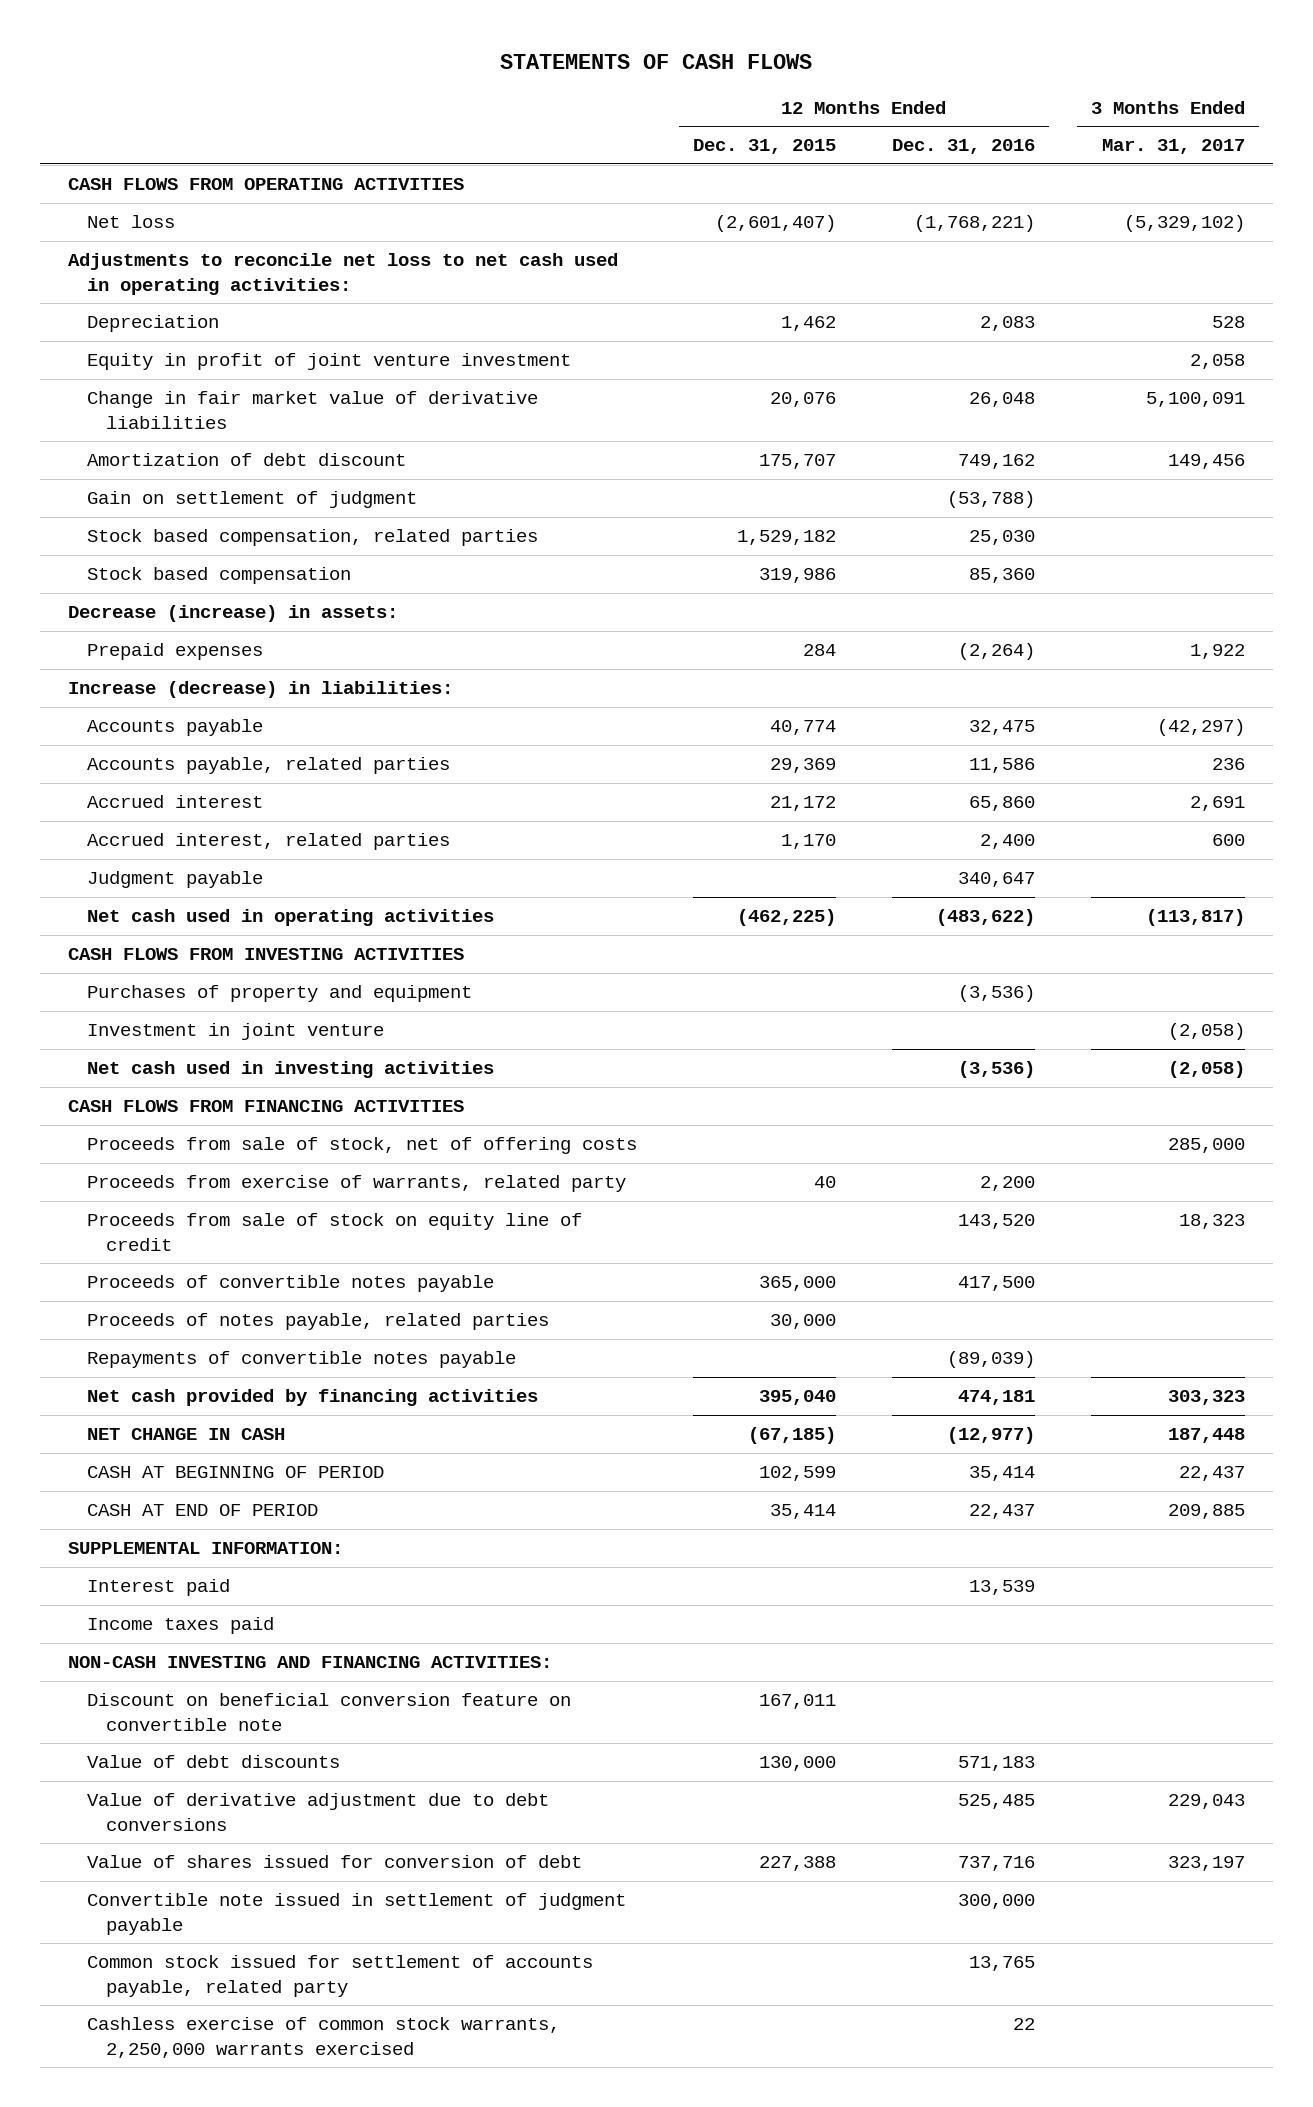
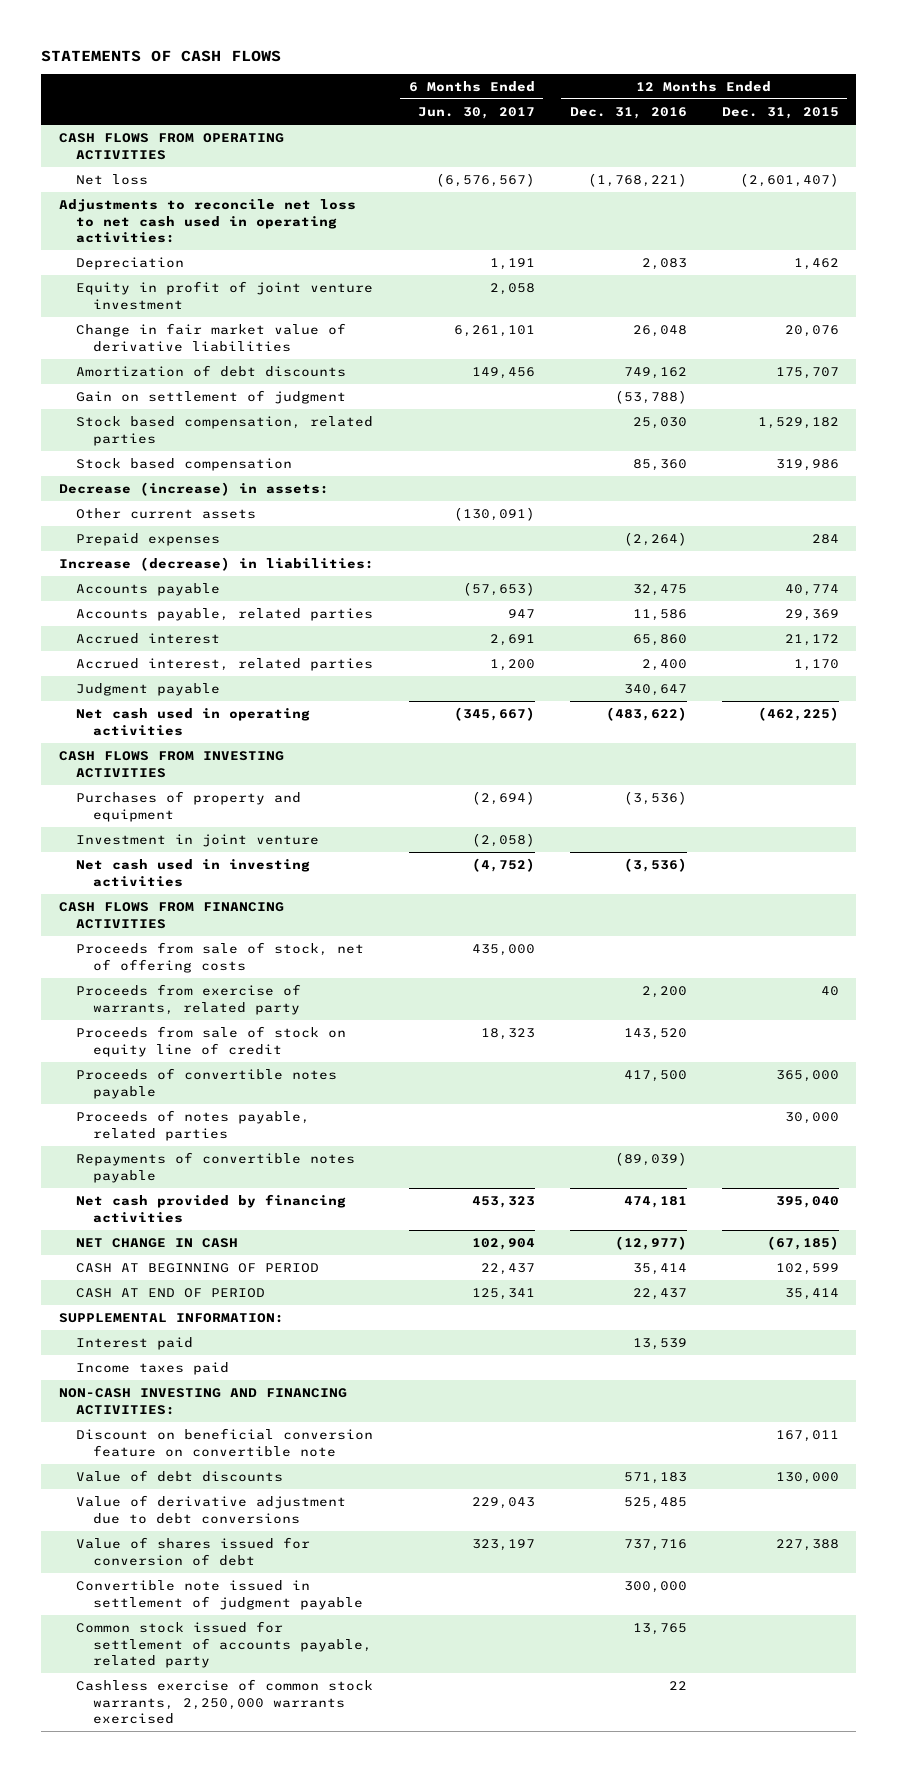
- | 12 Months Ended Dec. 31, 2015 | 12 Months Ended Dec. 31, 2016 | 3 Months Ended Mar. 31, 2017
+ | 6 Months Ended Jun. 30, 2017 | 12 Months Ended Dec. 31, 2016 | 12 Months Ended Dec. 31, 2015
- Amortization of debt discount | 175,707 | 749,162 | 149,456
+ Amortization of debt discounts | 149,456 | 749,162 | 175,707
+ Other current assets | (130,091) | |

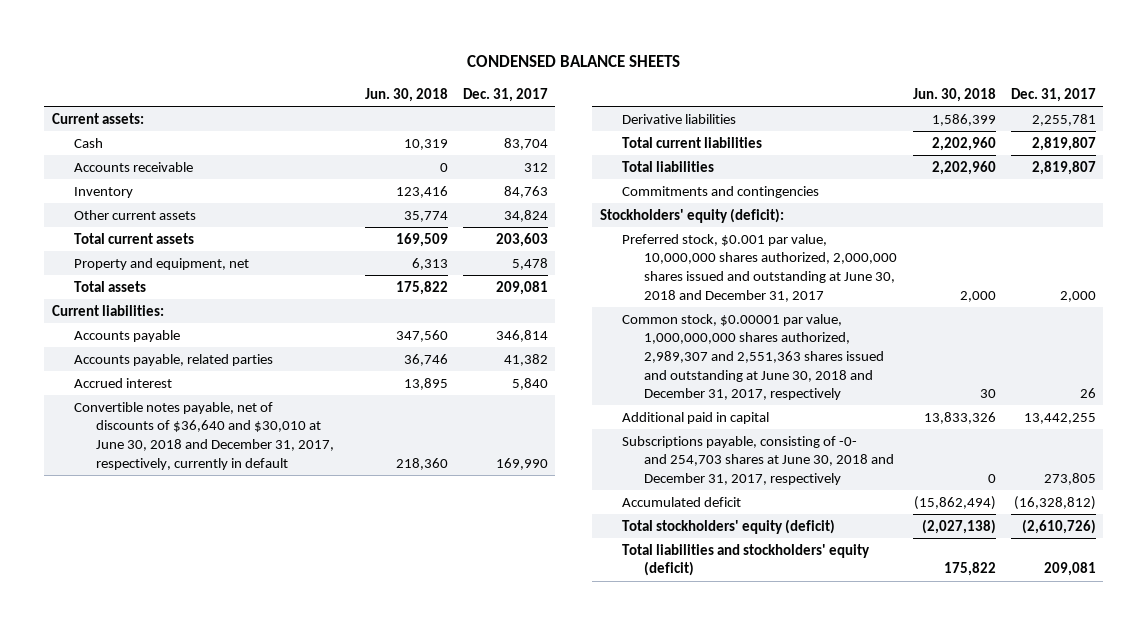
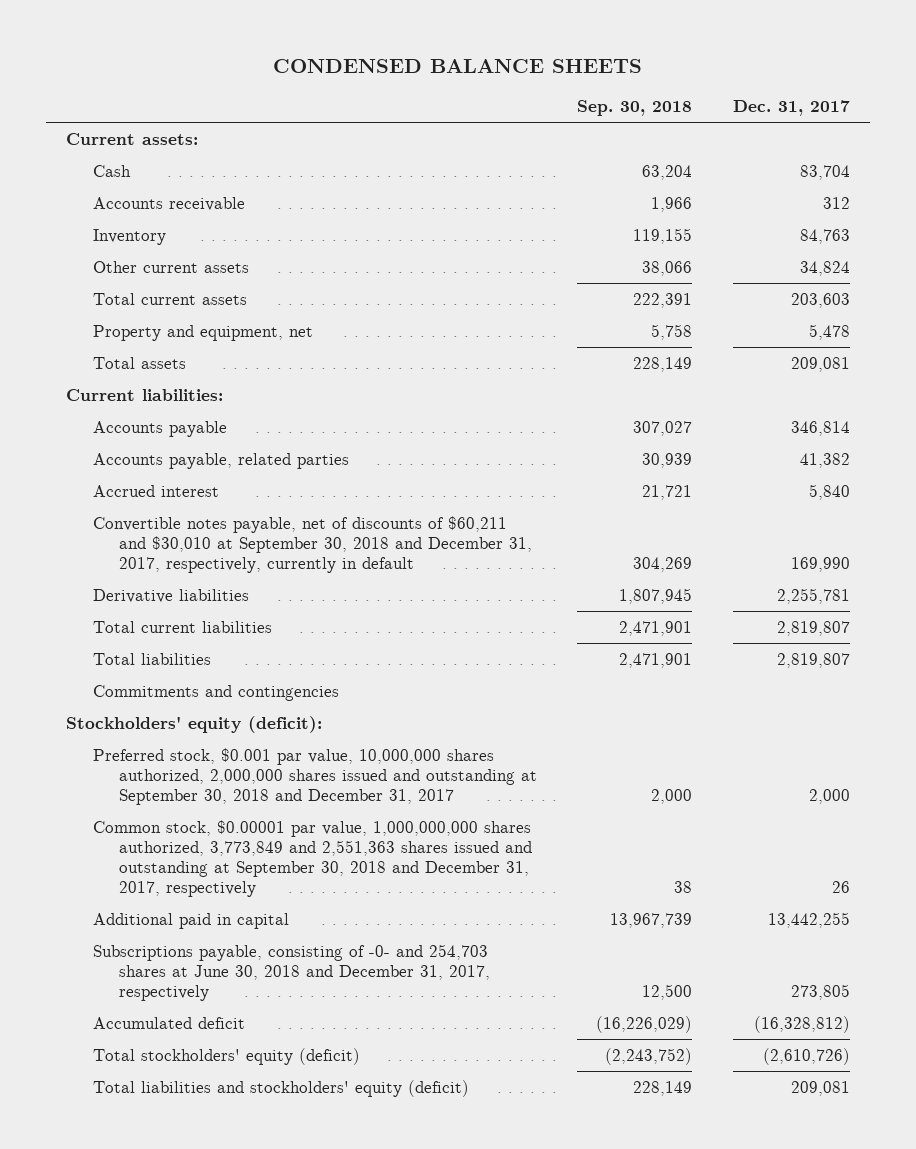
- | Jun. 30, 2018 | Dec. 31, 2017
+ | Sep. 30, 2018 | Dec. 31, 2017
- Convertible notes payable, net of discounts of $36,640 and $30,010 at June 30, 2018 and December 31, 2017, respectively, currently in default | 218,360 | 169,990
+ Convertible notes payable, net of discounts of $60,211 and $30,010 at September 30, 2018 and December 31, 2017, respectively, currently in default | 304,269 | 169,990
- Preferred stock, $0.001 par value, 10,000,000 shares authorized, 2,000,000 shares issued and outstanding at June 30, 2018 and December 31, 2017 | 2,000 | 2,000
- Common stock, $0.00001 par value, 1,000,000,000 shares authorized, 2,989,307 and 2,551,363 shares issued and outstanding at June 30, 2018 and December 31, 2017, respectively | 30 | 26
+ Preferred stock, $0.001 par value, 10,000,000 shares authorized, 2,000,000 shares issued and outstanding at September 30, 2018 and December 31, 2017 | 2,000 | 2,000
+ Common stock, $0.00001 par value, 1,000,000,000 shares authorized, 3,773,849 and 2,551,363 shares issued and outstanding at September 30, 2018 and December 31, 2017, respectively | 38 | 26

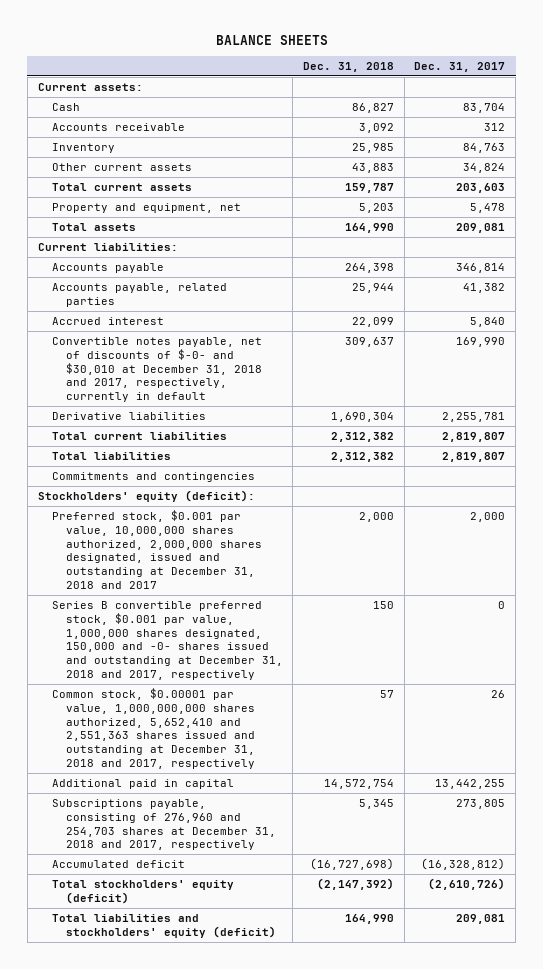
- CONDENSED BALANCE SHEETS
+ BALANCE SHEETS
- | Sep. 30, 2018 | Dec. 31, 2017
+ | Dec. 31, 2018 | Dec. 31, 2017
- Convertible notes payable, net of discounts of $60,211 and $30,010 at September 30, 2018 and December 31, 2017, respectively, currently in default | 304,269 | 169,990
+ Convertible notes payable, net of discounts of $-0- and $30,010 at December 31, 2018 and 2017, respectively, currently in default | 309,637 | 169,990
- Preferred stock, $0.001 par value, 10,000,000 shares authorized, 2,000,000 shares issued and outstanding at September 30, 2018 and December 31, 2017 | 2,000 | 2,000
- Common stock, $0.00001 par value, 1,000,000,000 shares authorized, 3,773,849 and 2,551,363 shares issued and outstanding at September 30, 2018 and December 31, 2017, respectively | 38 | 26
+ Preferred stock, $0.001 par value, 10,000,000 shares authorized, 2,000,000 shares designated, issued and outstanding at December 31, 2018 and 2017 | 2,000 | 2,000
+ Series B convertible preferred stock, $0.001 par value, 1,000,000 shares designated, 150,000 and -0- shares issued and outstanding at December 31, 2018 and 2017, respectively | 150 | 0
+ Common stock, $0.00001 par value, 1,000,000,000 shares authorized, 5,652,410 and 2,551,363 shares issued and outstanding at December 31, 2018 and 2017, respectively | 57 | 26
- Subscriptions payable, consisting of -0- and 254,703 shares at June 30, 2018 and December 31, 2017, respectively | 12,500 | 273,805
+ Subscriptions payable, consisting of 276,960 and 254,703 shares at December 31, 2018 and 2017, respectively | 5,345 | 273,805

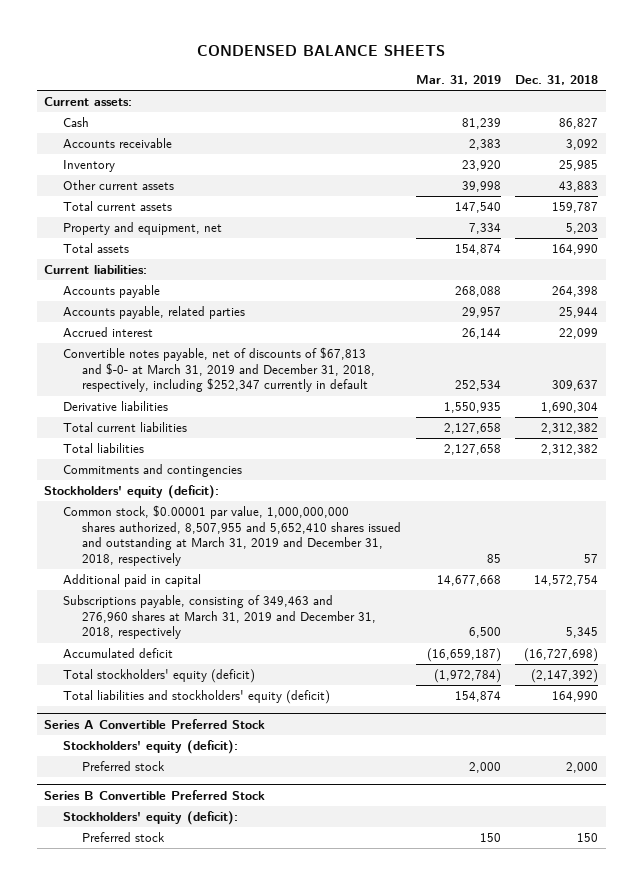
- BALANCE SHEETS
+ CONDENSED BALANCE SHEETS
- | Dec. 31, 2018 | Dec. 31, 2017
+ | Mar. 31, 2019 | Dec. 31, 2018
- Convertible notes payable, net of discounts of $-0- and $30,010 at December 31, 2018 and 2017, respectively, currently in default | 309,637 | 169,990
+ Convertible notes payable, net of discounts of $67,813 and $-0- at March 31, 2019 and December 31, 2018, respectively, including $252,347 currently in default | 252,534 | 309,637
- Preferred stock, $0.001 par value, 10,000,000 shares authorized, 2,000,000 shares designated, issued and outstanding at December 31, 2018 and 2017 | 2,000 | 2,000
- Series B convertible preferred stock, $0.001 par value, 1,000,000 shares designated, 150,000 and -0- shares issued and outstanding at December 31, 2018 and 2017, respectively | 150 | 0
- Common stock, $0.00001 par value, 1,000,000,000 shares authorized, 5,652,410 and 2,551,363 shares issued and outstanding at December 31, 2018 and 2017, respectively | 57 | 26
+ Common stock, $0.00001 par value, 1,000,000,000 shares authorized, 8,507,955 and 5,652,410 shares issued and outstanding at March 31, 2019 and December 31, 2018, respectively | 85 | 57
- Subscriptions payable, consisting of 276,960 and 254,703 shares at December 31, 2018 and 2017, respectively | 5,345 | 273,805
+ Subscriptions payable, consisting of 349,463 and 276,960 shares at March 31, 2019 and December 31, 2018, respectively | 6,500 | 5,345
+ Series A Convertible Preferred Stock
+ Stockholders' equity (deficit):
+ Preferred stock | 2,000 | 2,000
+ Series B Convertible Preferred Stock
+ Stockholders' equity (deficit):
+ Preferred stock | 150 | 150

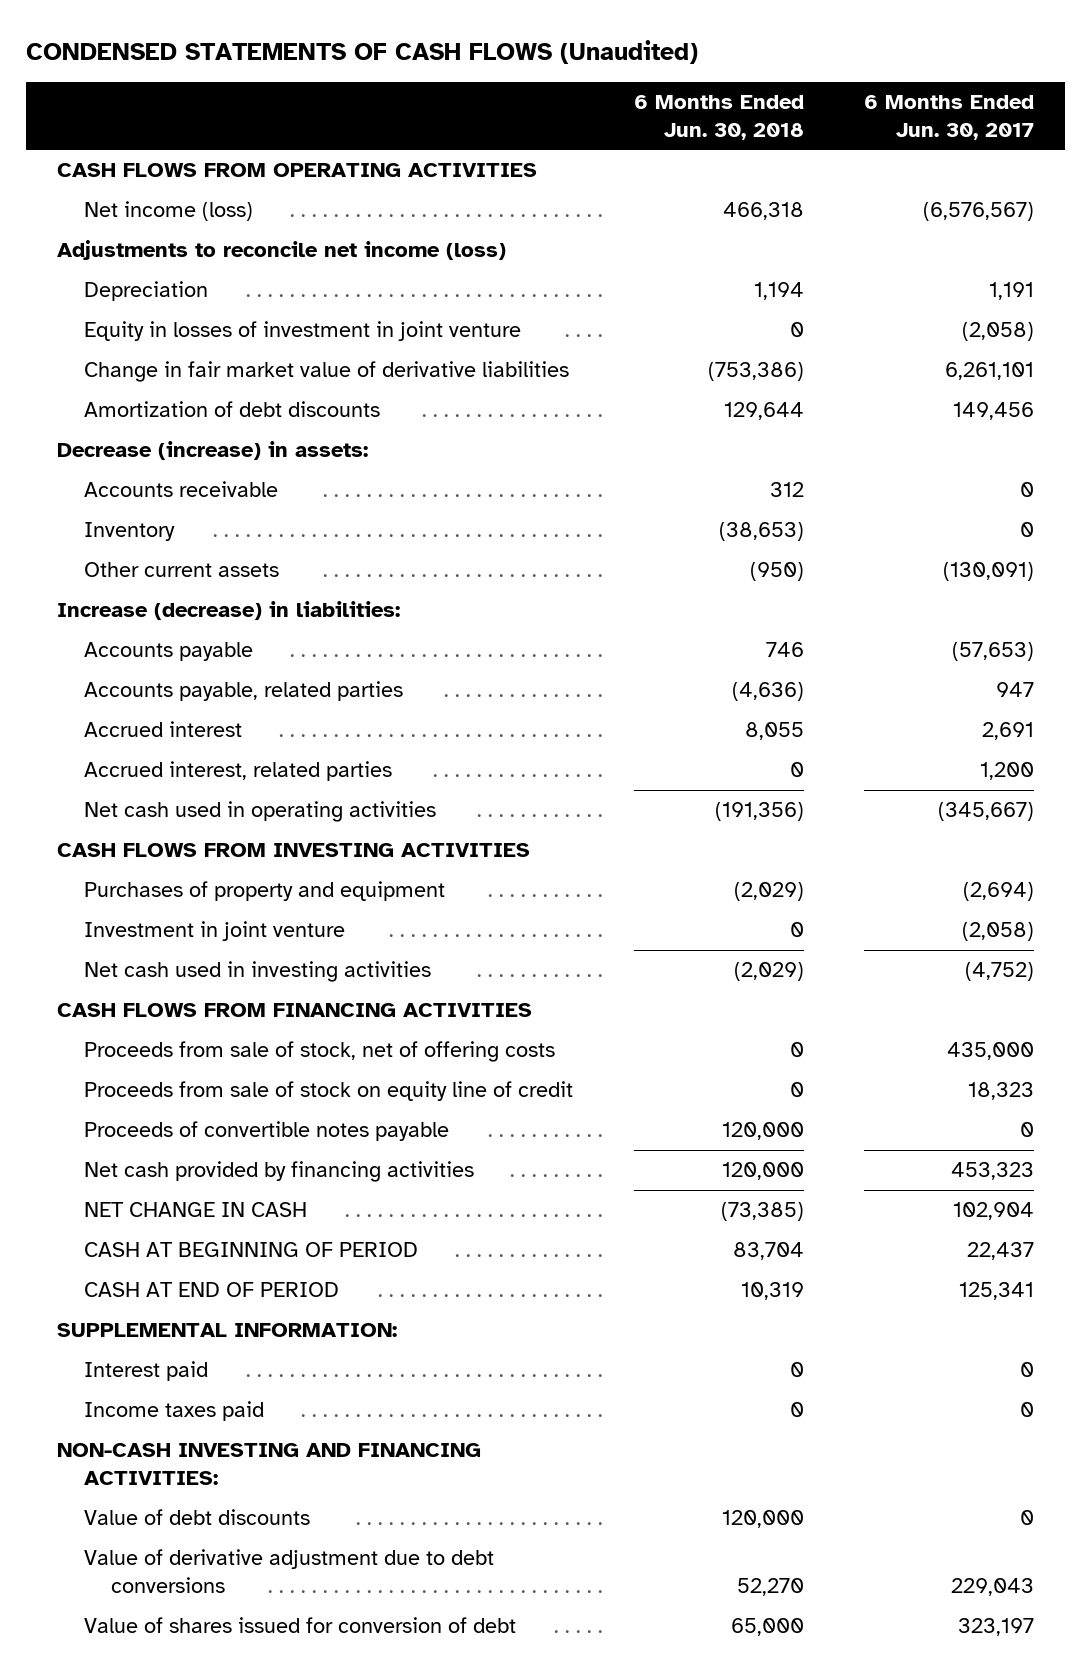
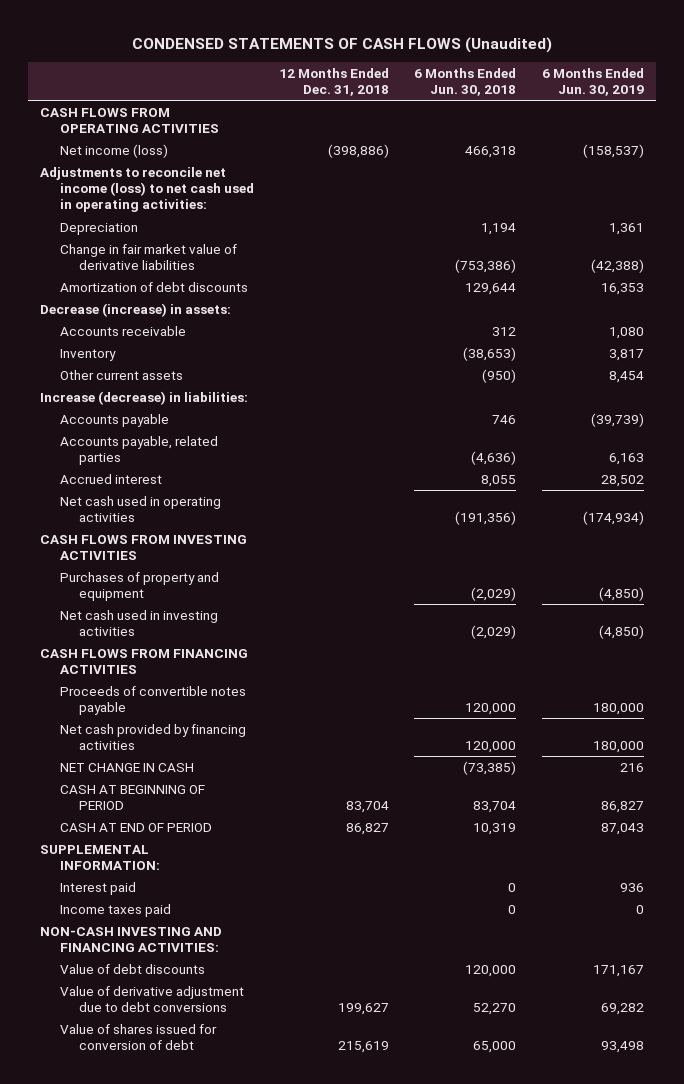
- | 6 Months Ended Jun. 30, 2018 | 6 Months Ended Jun. 30, 2017
+ | 12 Months Ended Dec. 31, 2018 | 6 Months Ended Jun. 30, 2018 | 6 Months Ended Jun. 30, 2019
- Adjustments to reconcile net income (loss)
+ Adjustments to reconcile net income (loss) to net cash used in operating activities:
- Equity in losses of investment in joint venture | 0 | (2,058)
- Accrued interest, related parties | 0 | 1,200
- Investment in joint venture | 0 | (2,058)
- Proceeds from sale of stock, net of offering costs | 0 | 435,000
- Proceeds from sale of stock on equity line of credit | 0 | 18,323

